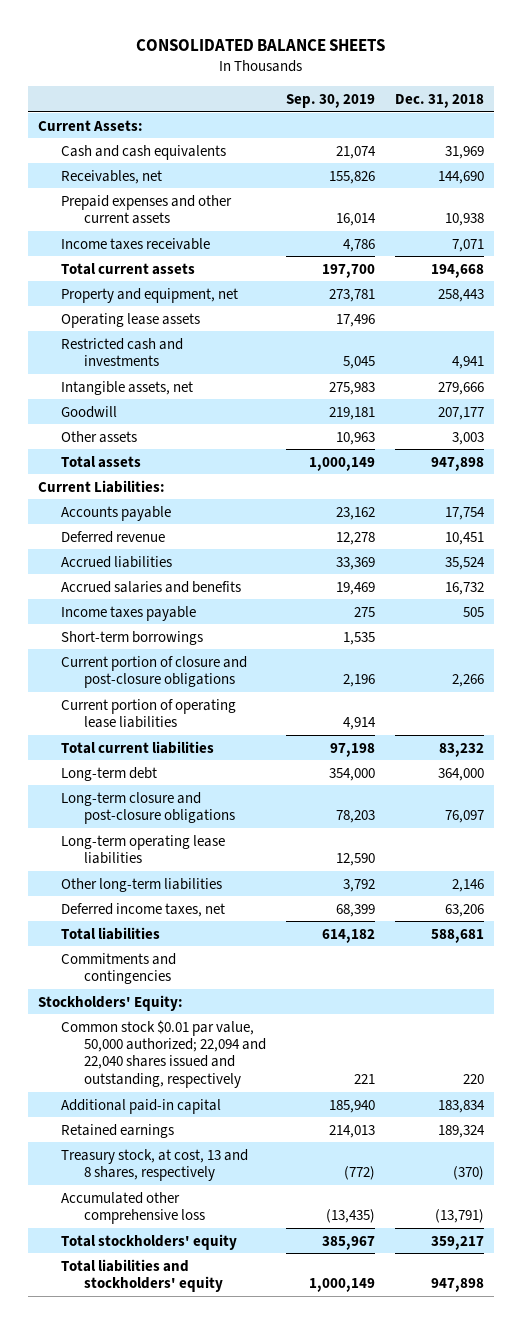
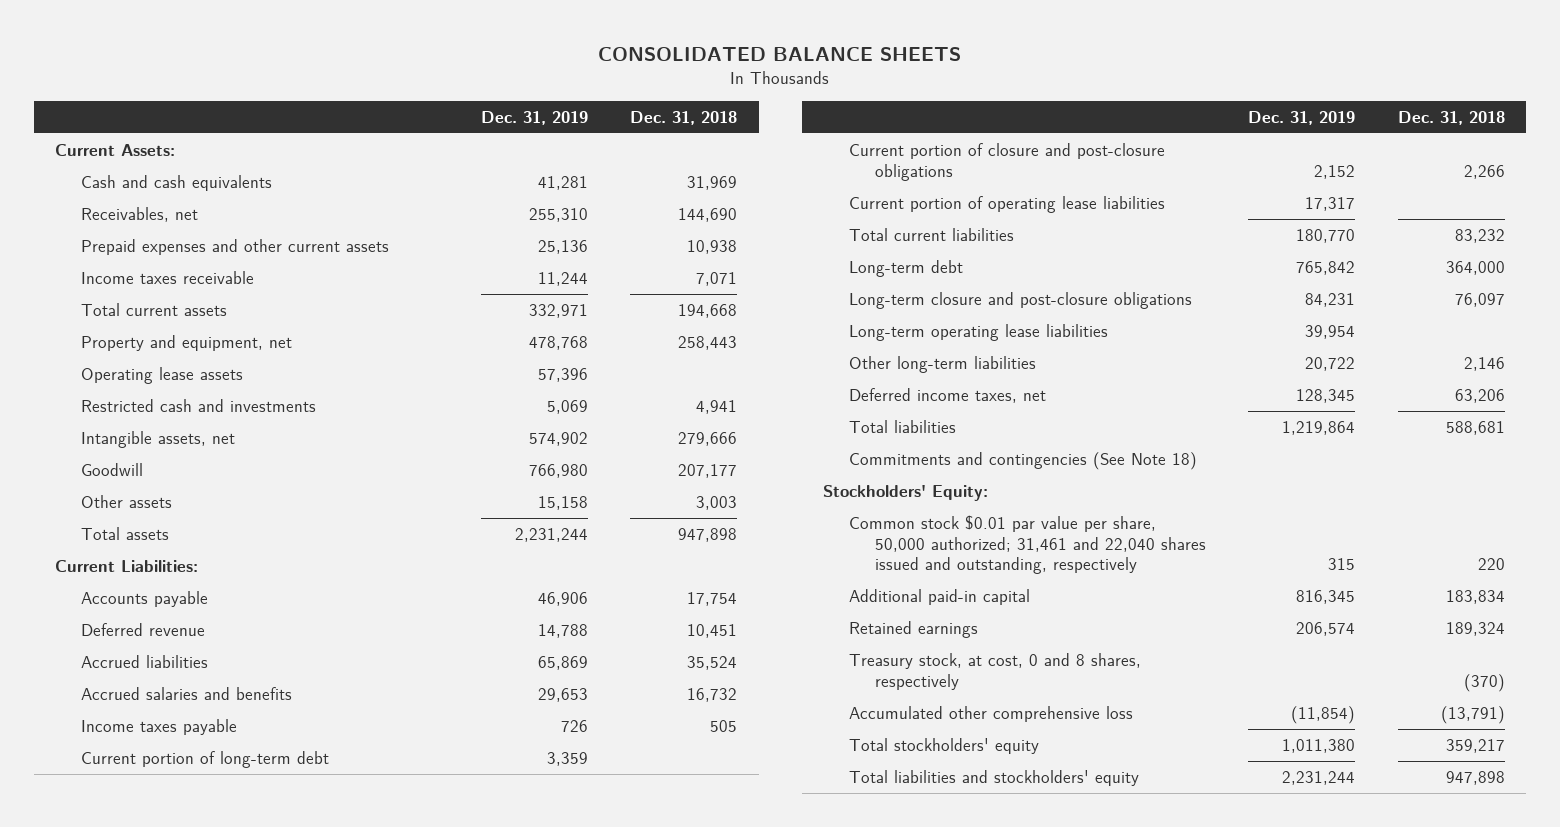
- | Sep. 30, 2019 | Dec. 31, 2018
+ | Dec. 31, 2019 | Dec. 31, 2018
- Short-term borrowings | 1,535 |
+ Current portion of long-term debt | 3,359 |
- Commitments and contingencies
+ Commitments and contingencies (See Note 18)
- Common stock $0.01 par value, 50,000 authorized; 22,094 and 22,040 shares issued and outstanding, respectively | 221 | 220
+ Common stock $0.01 par value per share, 50,000 authorized; 31,461 and 22,040 shares issued and outstanding, respectively | 315 | 220
- Treasury stock, at cost, 13 and 8 shares, respectively | (772) | (370)
+ Treasury stock, at cost, 0 and 8 shares, respectively | | (370)

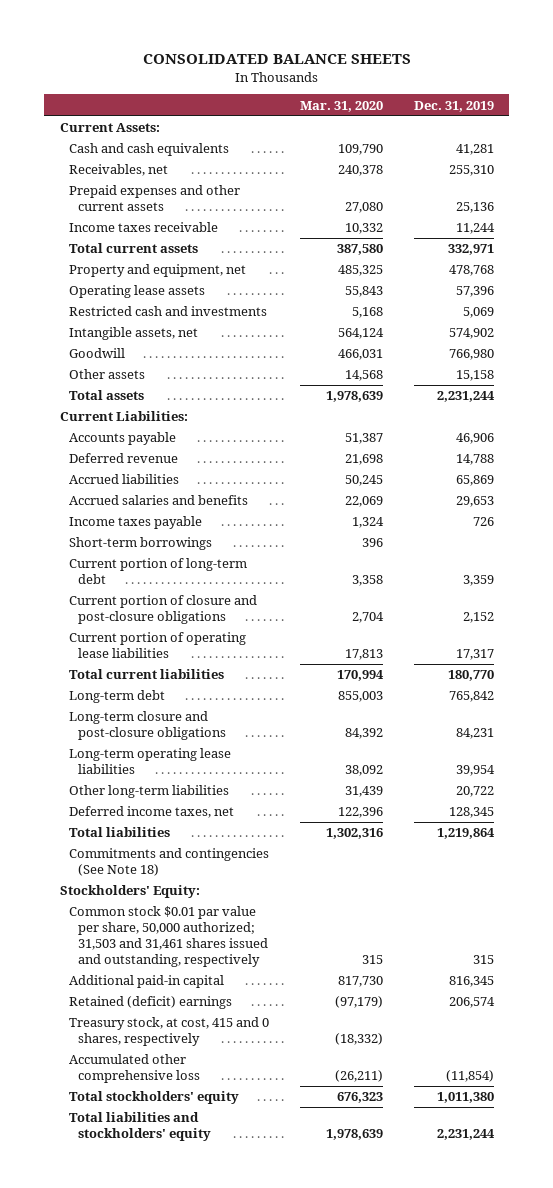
- | Dec. 31, 2019 | Dec. 31, 2018
+ | Mar. 31, 2020 | Dec. 31, 2019
+ Short-term borrowings | 396 |
- Common stock $0.01 par value per share, 50,000 authorized; 31,461 and 22,040 shares issued and outstanding, respectively | 315 | 220
+ Common stock $0.01 par value per share, 50,000 authorized; 31,503 and 31,461 shares issued and outstanding, respectively | 315 | 315
- Retained earnings | 206,574 | 189,324
- Treasury stock, at cost, 0 and 8 shares, respectively | | (370)
+ Retained (deficit) earnings | (97,179) | 206,574
+ Treasury stock, at cost, 415 and 0 shares, respectively | (18,332) |

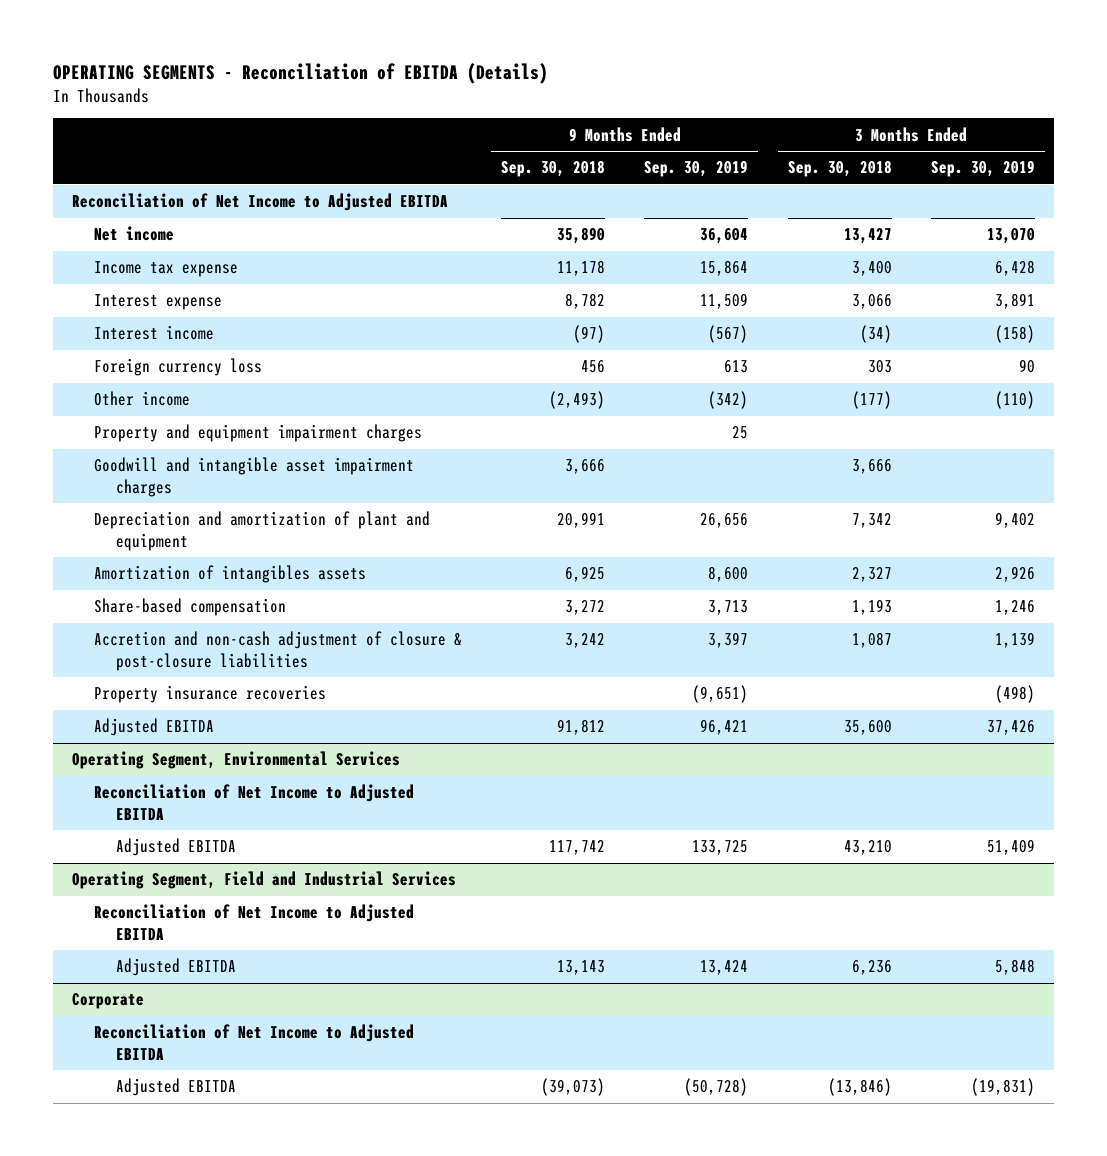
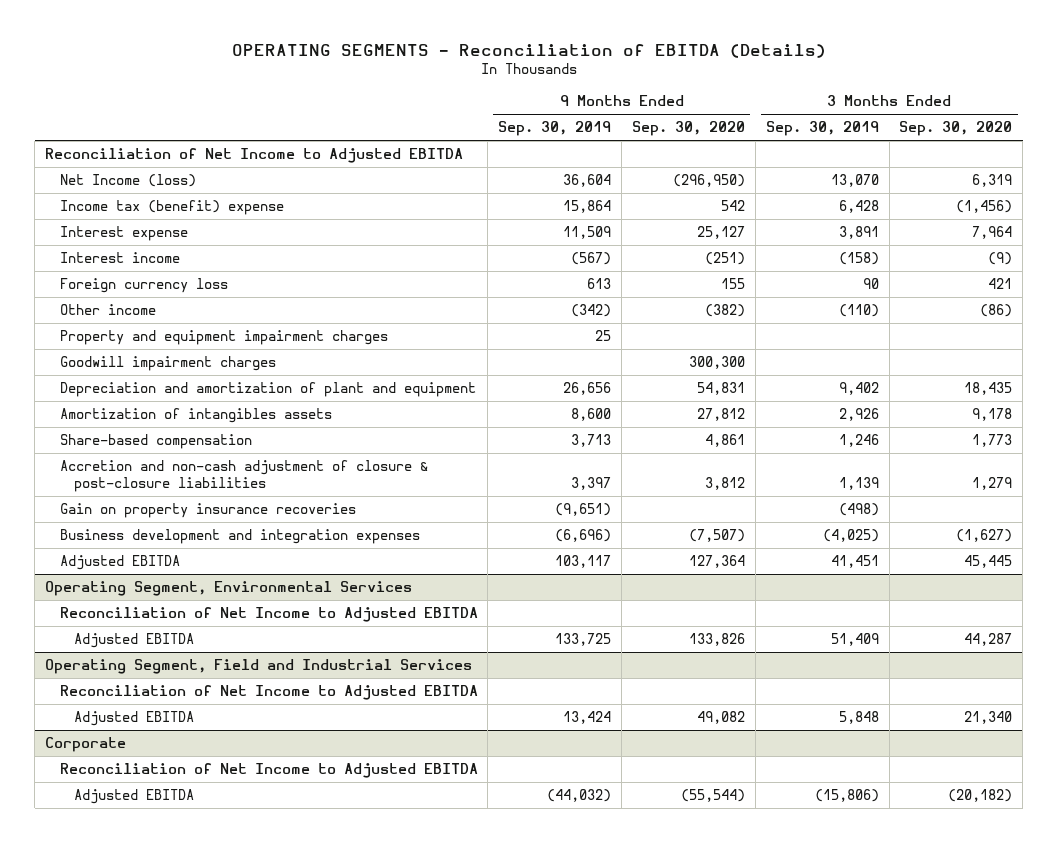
- | 9 Months Ended Sep. 30, 2018 | 9 Months Ended Sep. 30, 2019 | 3 Months Ended Sep. 30, 2018 | 3 Months Ended Sep. 30, 2019
+ | 9 Months Ended Sep. 30, 2019 | 9 Months Ended Sep. 30, 2020 | 3 Months Ended Sep. 30, 2019 | 3 Months Ended Sep. 30, 2020
- Net income | 35,890 | 36,604 | 13,427 | 13,070
- Income tax expense | 11,178 | 15,864 | 3,400 | 6,428
+ Net Income (loss) | 36,604 | (296,950) | 13,070 | 6,319
+ Income tax (benefit) expense | 15,864 | 542 | 6,428 | (1,456)
- Goodwill and intangible asset impairment charges | 3,666 | | 3,666 |
+ Goodwill impairment charges | | 300,300 | |
- Property insurance recoveries | | (9,651) | | (498)
- Adjusted EBITDA | 91,812 | 96,421 | 35,600 | 37,426
+ Gain on property insurance recoveries | (9,651) | | (498) |
+ Business development and integration expenses | (6,696) | (7,507) | (4,025) | (1,627)
+ Adjusted EBITDA | 103,117 | 127,364 | 41,451 | 45,445
@ Corporate
- Adjusted EBITDA | (39,073) | (50,728) | (13,846) | (19,831)
+ Adjusted EBITDA | (44,032) | (55,544) | (15,806) | (20,182)

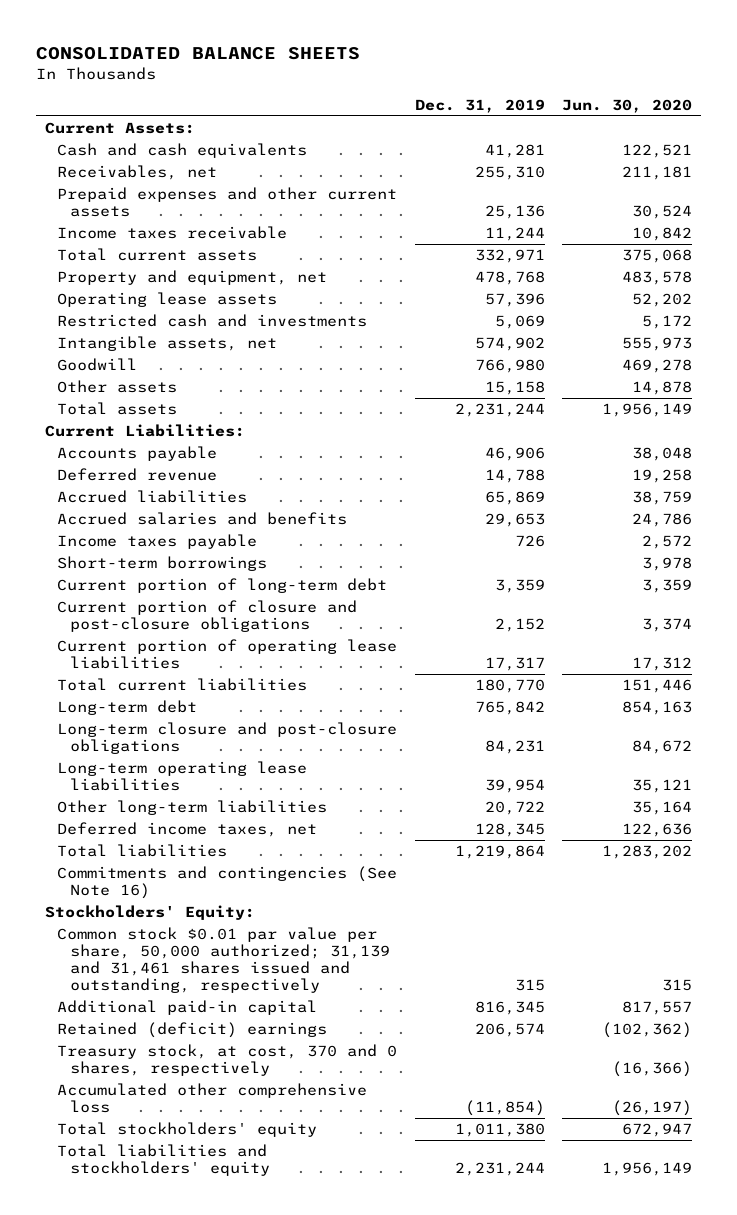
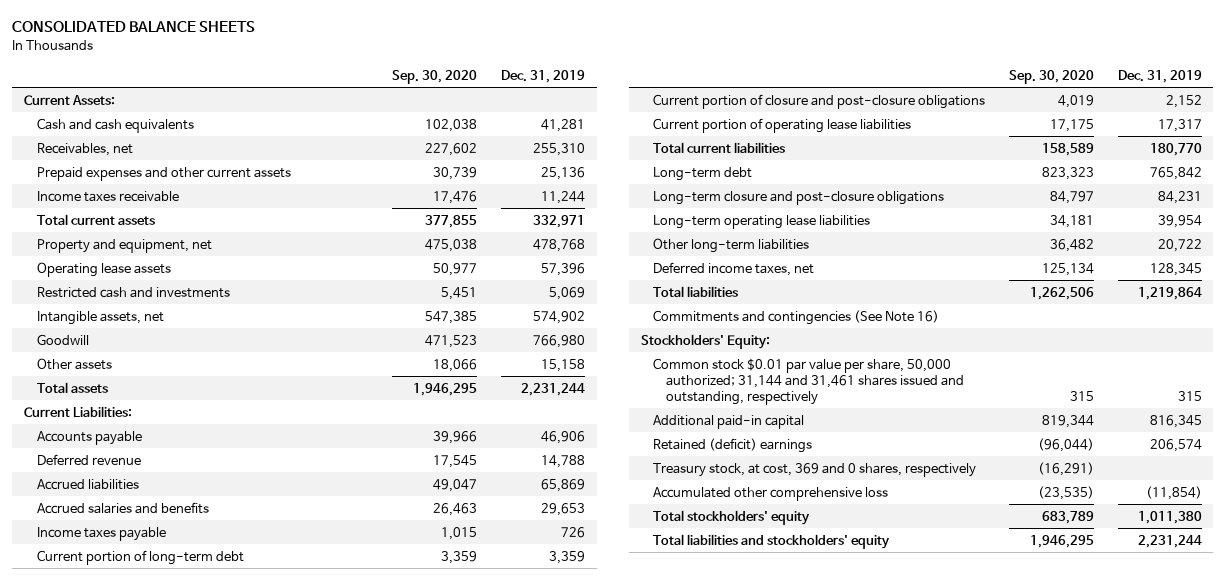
- | Dec. 31, 2019 | Jun. 30, 2020
+ | Sep. 30, 2020 | Dec. 31, 2019
- Short-term borrowings | | 3,978
- Common stock $0.01 par value per share, 50,000 authorized; 31,139 and 31,461 shares issued and outstanding, respectively | 315 | 315
+ Common stock $0.01 par value per share, 50,000 authorized; 31,144 and 31,461 shares issued and outstanding, respectively | 315 | 315
- Treasury stock, at cost, 370 and 0 shares, respectively | | (16,366)
+ Treasury stock, at cost, 369 and 0 shares, respectively | (16,291) |

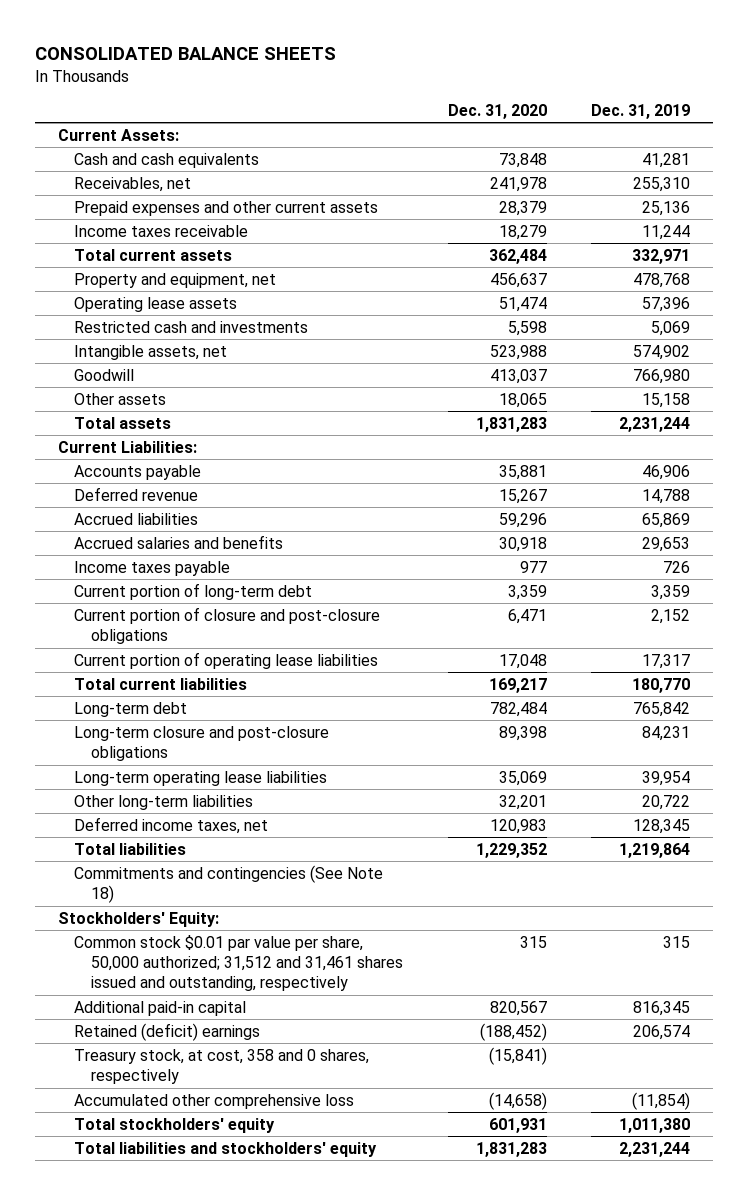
- | Sep. 30, 2020 | Dec. 31, 2019
+ | Dec. 31, 2020 | Dec. 31, 2019
- Commitments and contingencies (See Note 16)
+ Commitments and contingencies (See Note 18)
- Common stock $0.01 par value per share, 50,000 authorized; 31,144 and 31,461 shares issued and outstanding, respectively | 315 | 315
+ Common stock $0.01 par value per share, 50,000 authorized; 31,512 and 31,461 shares issued and outstanding, respectively | 315 | 315
- Treasury stock, at cost, 369 and 0 shares, respectively | (16,291) |
+ Treasury stock, at cost, 358 and 0 shares, respectively | (15,841) |

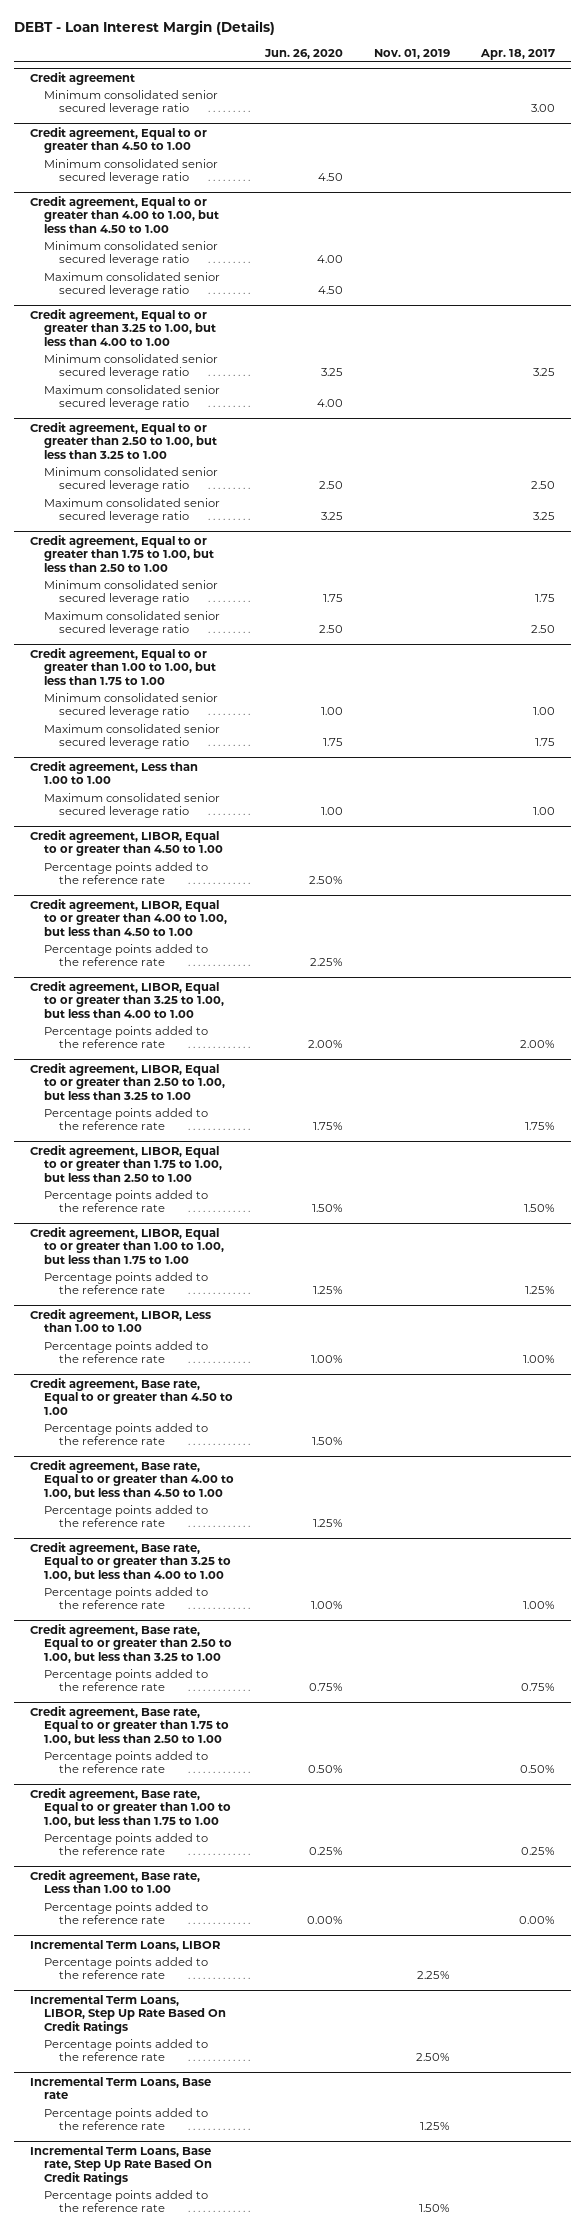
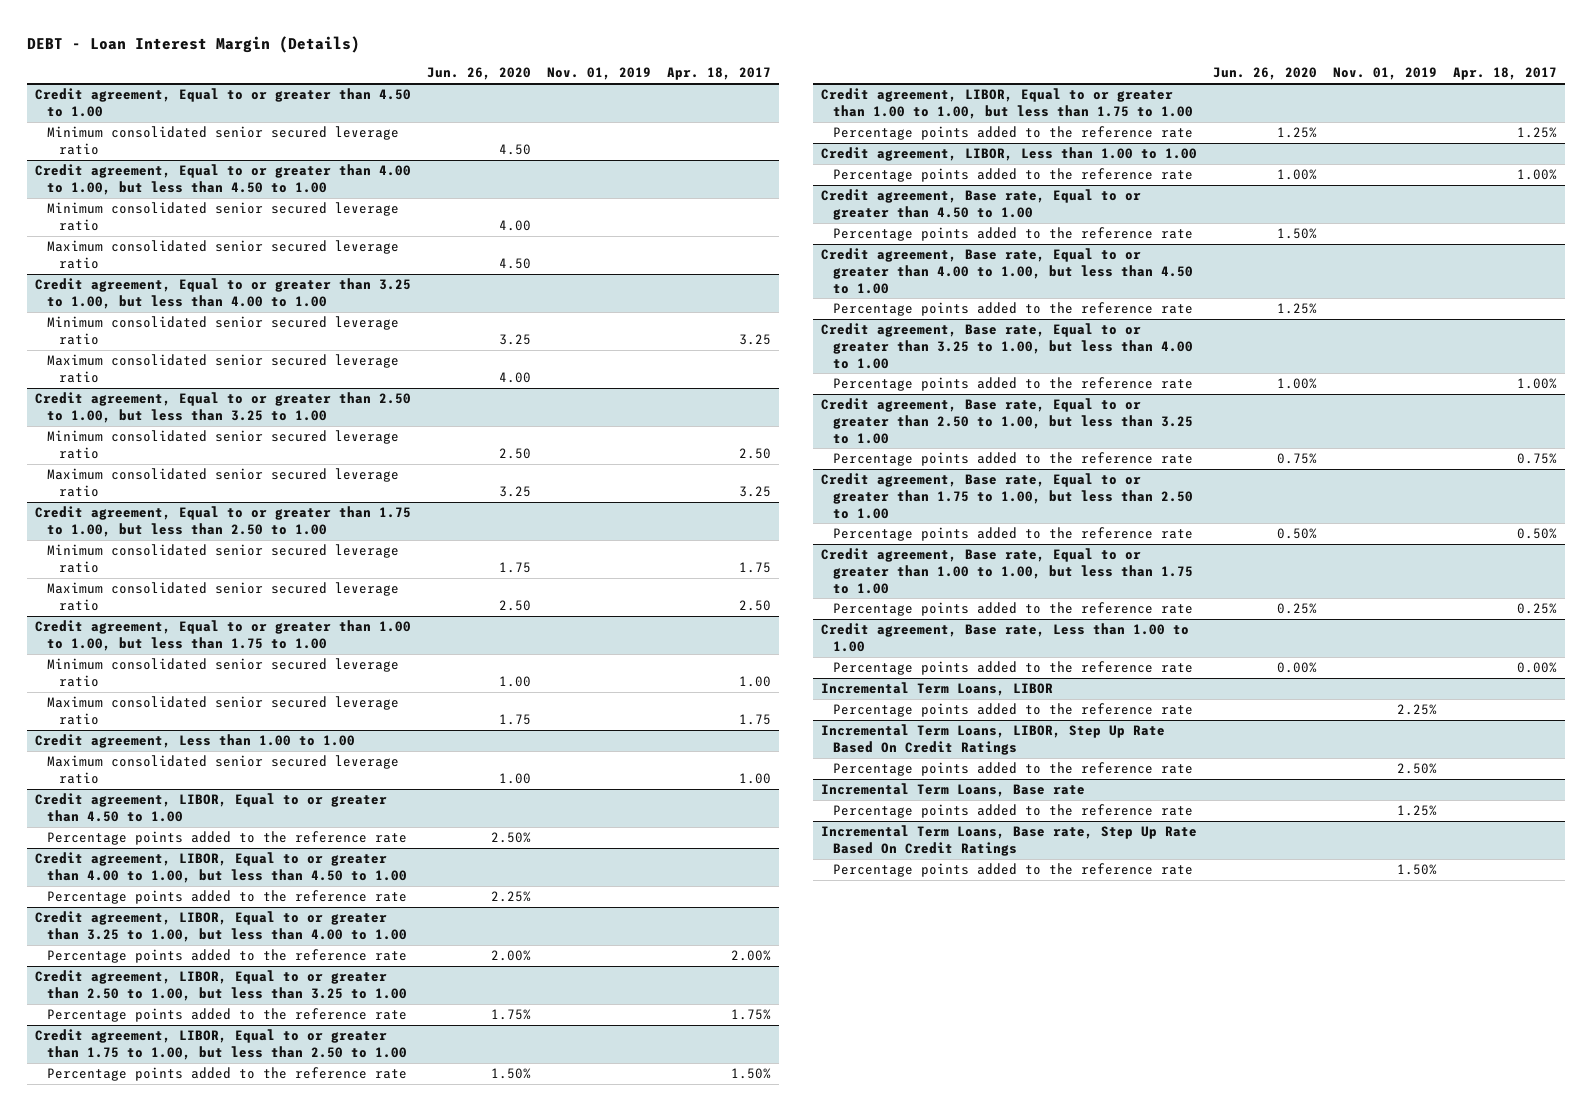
- Credit agreement
- Minimum consolidated senior secured leverage ratio | | | 3.00

